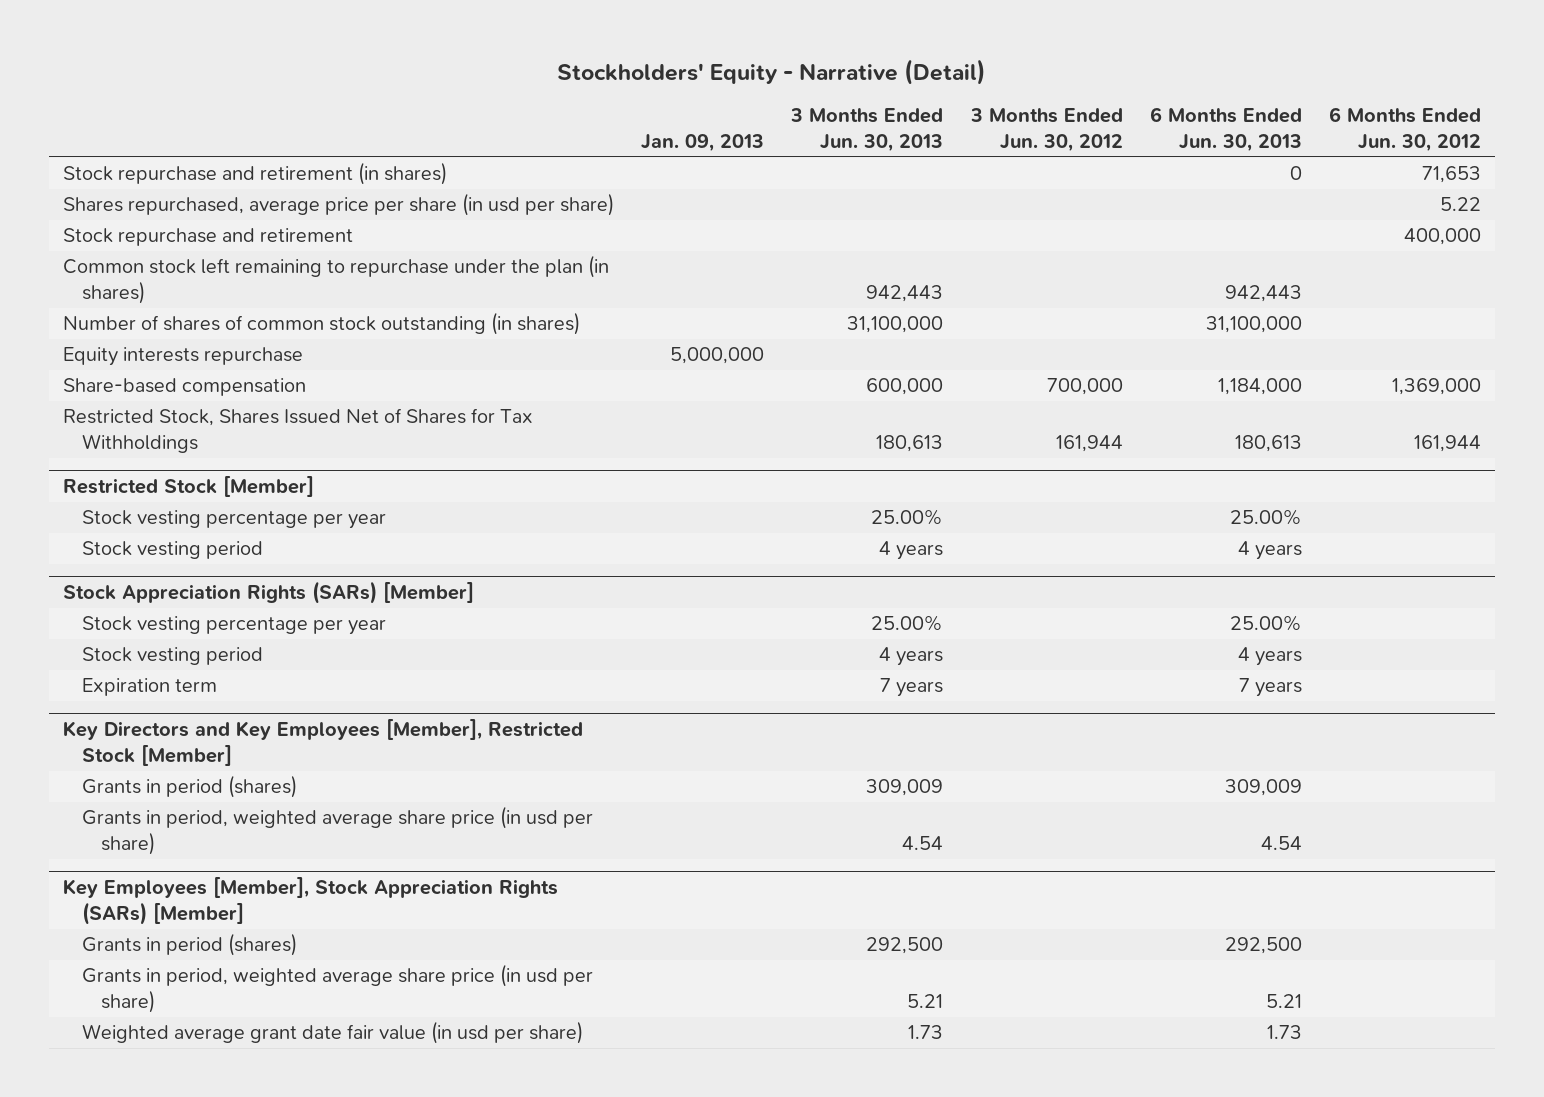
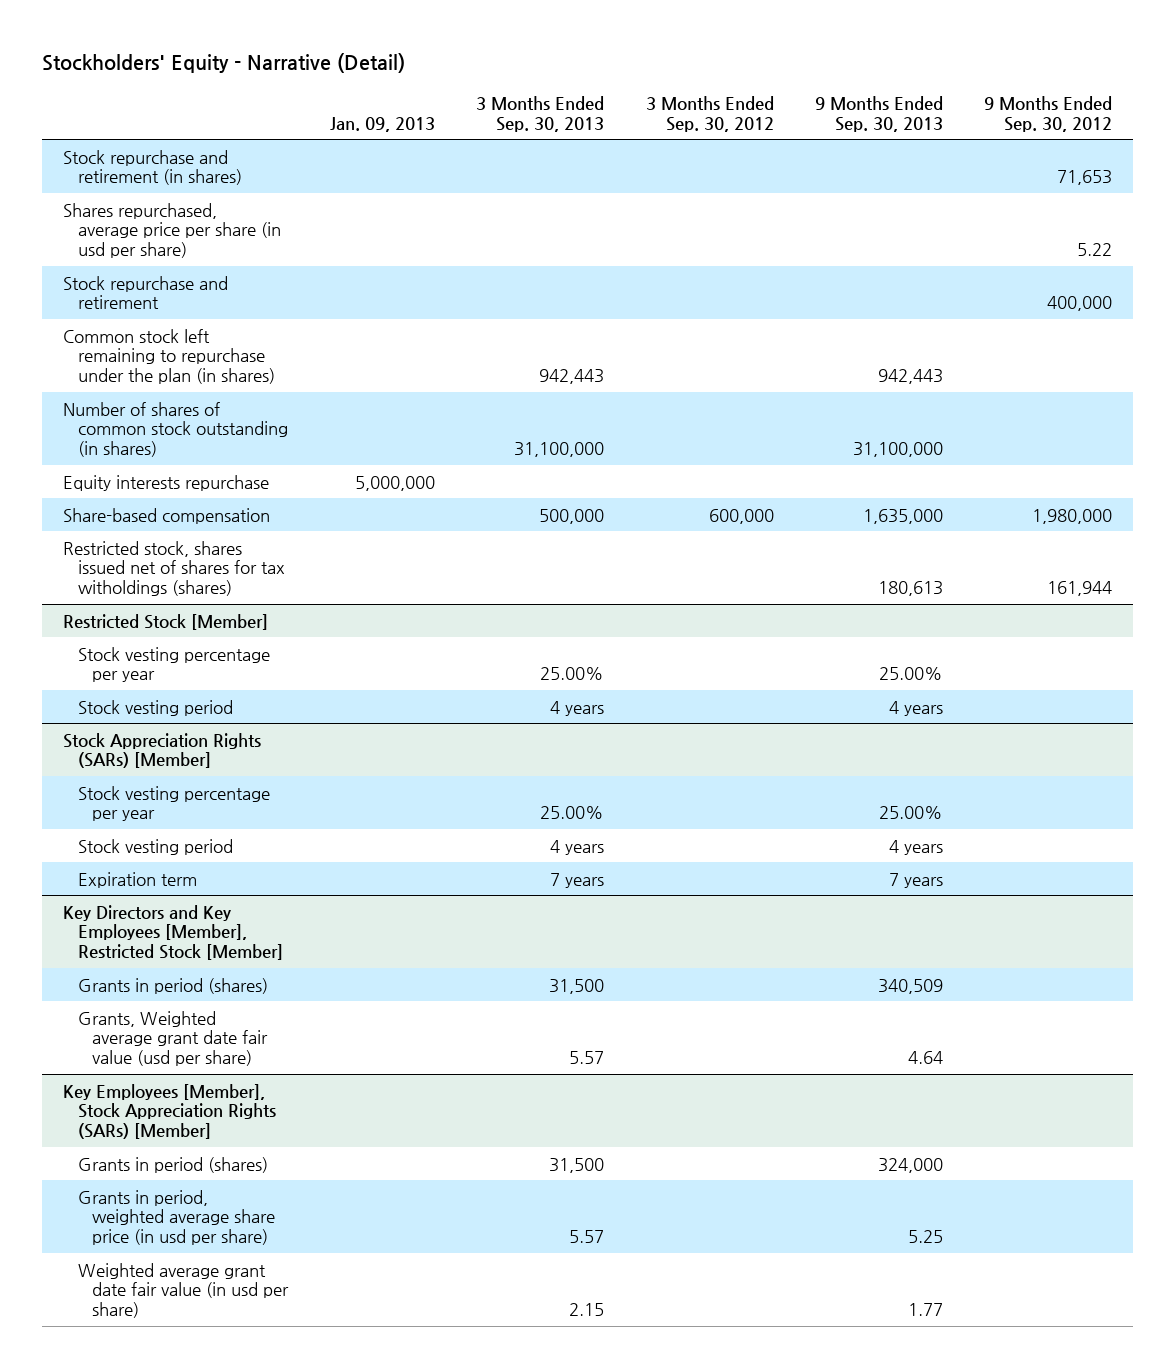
- | Jan. 09, 2013 | 3 Months Ended Jun. 30, 2013 | 3 Months Ended Jun. 30, 2012 | 6 Months Ended Jun. 30, 2013 | 6 Months Ended Jun. 30, 2012
+ | Jan. 09, 2013 | 3 Months Ended Sep. 30, 2013 | 3 Months Ended Sep. 30, 2012 | 9 Months Ended Sep. 30, 2013 | 9 Months Ended Sep. 30, 2012
- Restricted Stock, Shares Issued Net of Shares for Tax Withholdings | | 180,613 | 161,944 | 180,613 | 161,944
+ Restricted stock, shares issued net of shares for tax witholdings (shares) | | | | 180,613 | 161,944
@ Key Directors and Key Employees [Member], Restricted Stock [Member]
- Grants in period, weighted average share price (in usd per share) | | 4.54 | | 4.54 |
+ Grants, Weighted average grant date fair value (usd per share) | | 5.57 | | 4.64 |

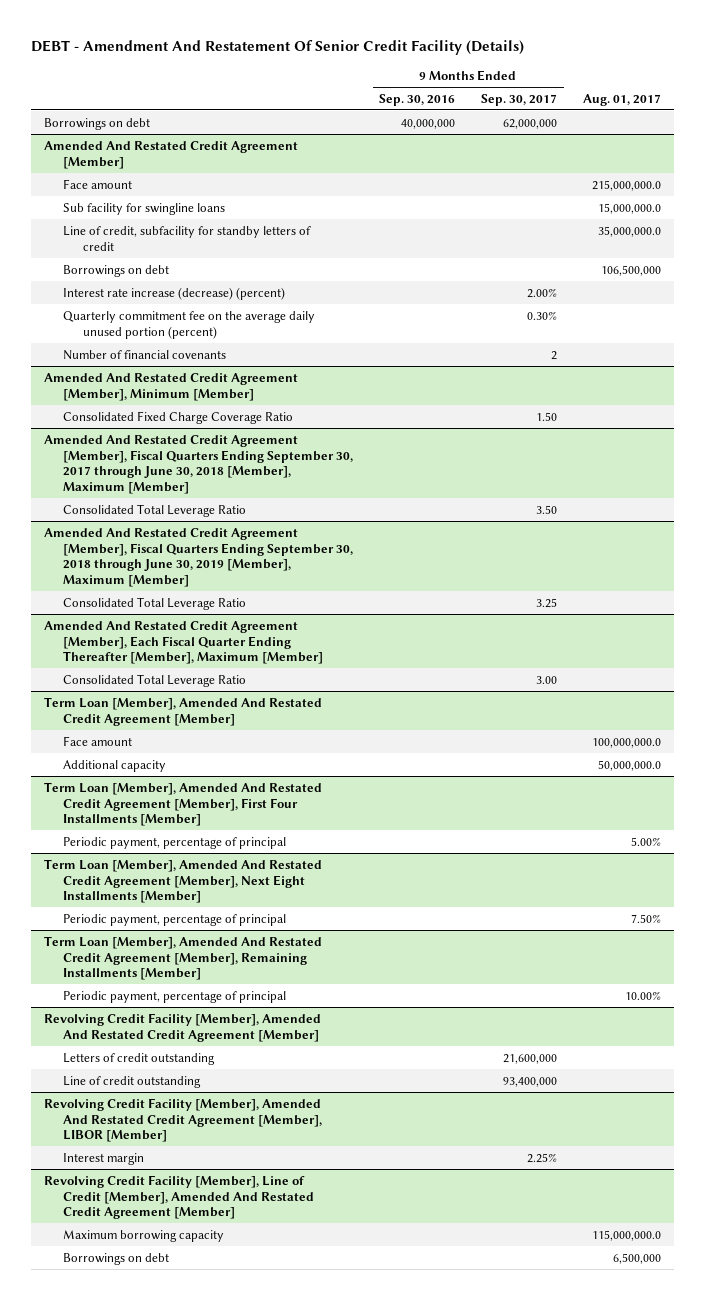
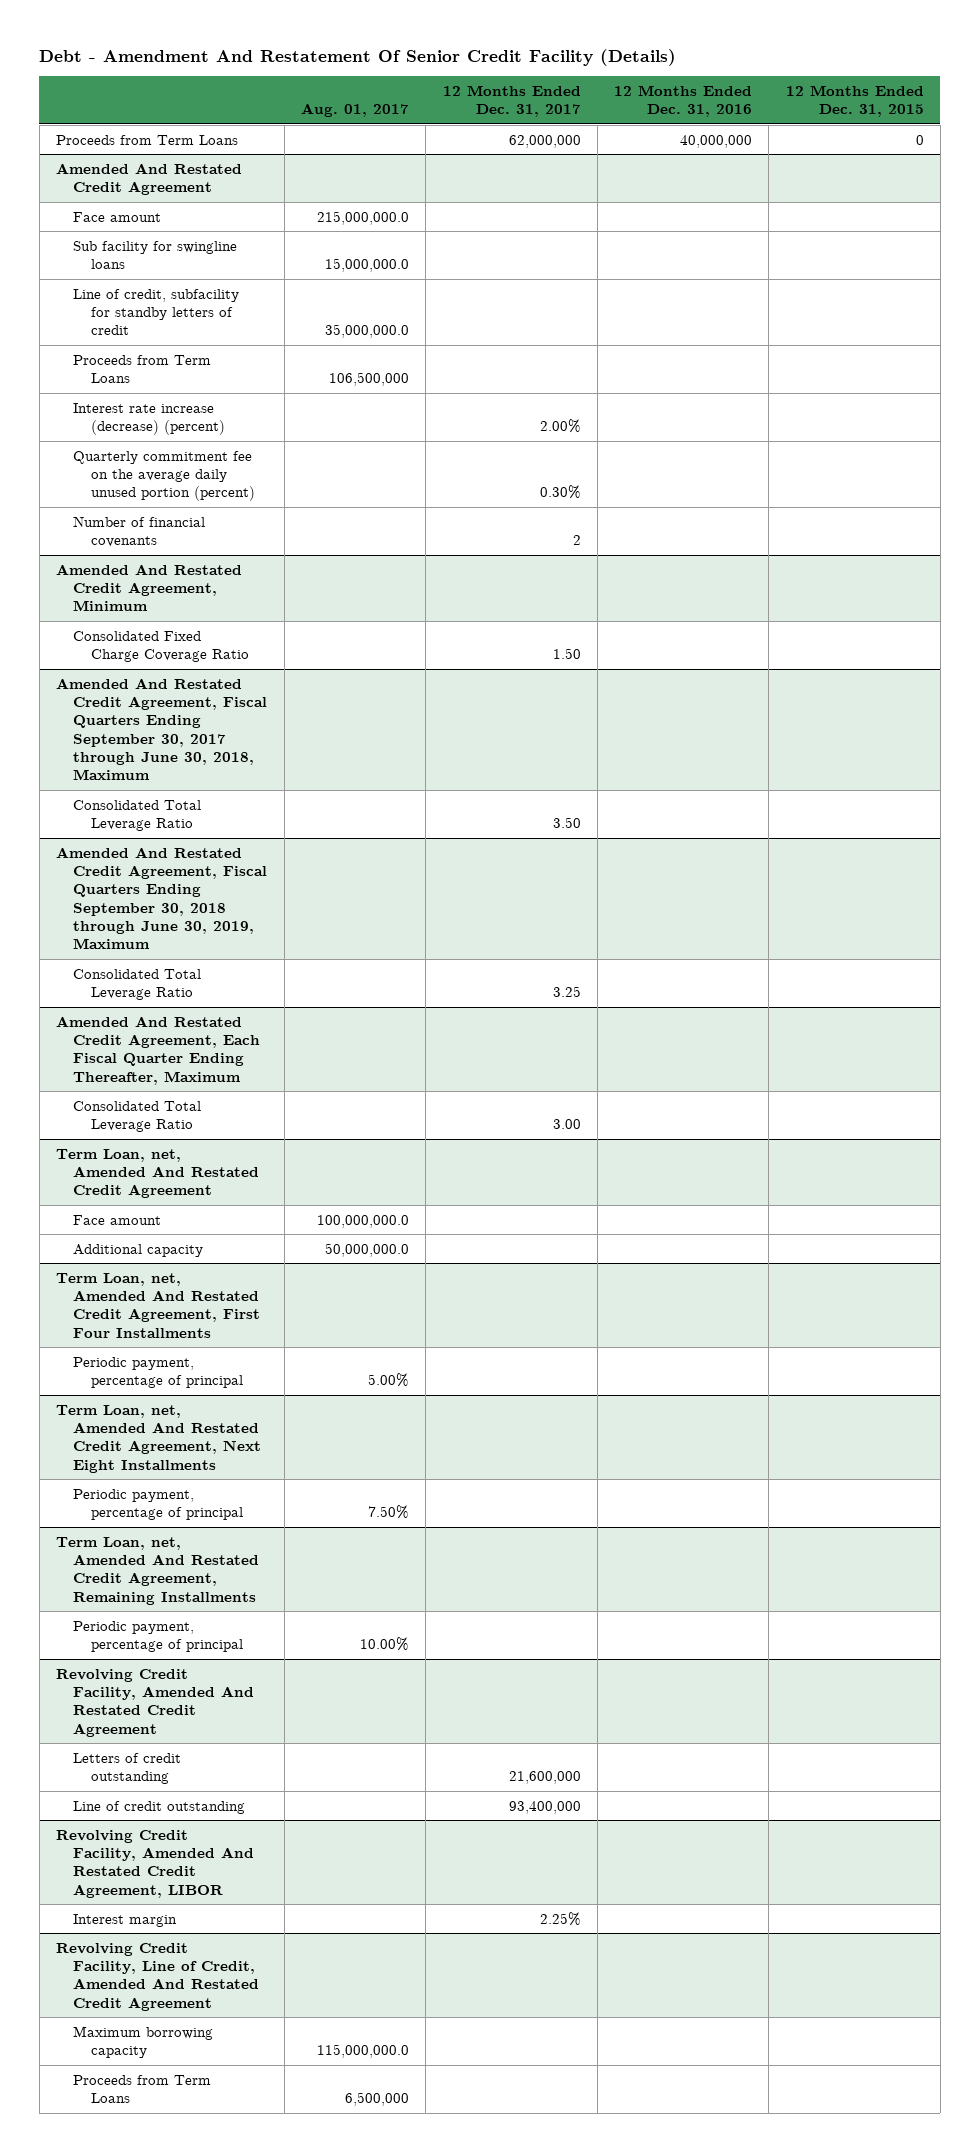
- DEBT - Amendment And Restatement Of Senior Credit Facility (Details)
+ Debt - Amendment And Restatement Of Senior Credit Facility (Details)
- | 9 Months Ended Sep. 30, 2016 | 9 Months Ended Sep. 30, 2017 | Aug. 01, 2017
+ | Aug. 01, 2017 | 12 Months Ended Dec. 31, 2017 | 12 Months Ended Dec. 31, 2016 | 12 Months Ended Dec. 31, 2015
- Borrowings on debt | 40,000,000 | 62,000,000 |
- Amended And Restated Credit Agreement [Member]
+ Proceeds from Term Loans | | 62,000,000 | 40,000,000 | 0
+ Amended And Restated Credit Agreement
- Borrowings on debt | | | 106,500,000
+ Proceeds from Term Loans | 106,500,000 | | |
- Amended And Restated Credit Agreement [Member], Minimum [Member]
+ Amended And Restated Credit Agreement, Minimum
- Amended And Restated Credit Agreement [Member], Fiscal Quarters Ending September 30, 2017 through June 30, 2018 [Member], Maximum [Member]
+ Amended And Restated Credit Agreement, Fiscal Quarters Ending September 30, 2017 through June 30, 2018, Maximum
- Amended And Restated Credit Agreement [Member], Fiscal Quarters Ending September 30, 2018 through June 30, 2019 [Member], Maximum [Member]
+ Amended And Restated Credit Agreement, Fiscal Quarters Ending September 30, 2018 through June 30, 2019, Maximum
- Amended And Restated Credit Agreement [Member], Each Fiscal Quarter Ending Thereafter [Member], Maximum [Member]
+ Amended And Restated Credit Agreement, Each Fiscal Quarter Ending Thereafter, Maximum
- Term Loan [Member], Amended And Restated Credit Agreement [Member]
+ Term Loan, net, Amended And Restated Credit Agreement
- Term Loan [Member], Amended And Restated Credit Agreement [Member], First Four Installments [Member]
+ Term Loan, net, Amended And Restated Credit Agreement, First Four Installments
- Term Loan [Member], Amended And Restated Credit Agreement [Member], Next Eight Installments [Member]
+ Term Loan, net, Amended And Restated Credit Agreement, Next Eight Installments
- Term Loan [Member], Amended And Restated Credit Agreement [Member], Remaining Installments [Member]
+ Term Loan, net, Amended And Restated Credit Agreement, Remaining Installments
- Revolving Credit Facility [Member], Amended And Restated Credit Agreement [Member]
+ Revolving Credit Facility, Amended And Restated Credit Agreement
- Revolving Credit Facility [Member], Amended And Restated Credit Agreement [Member], LIBOR [Member]
+ Revolving Credit Facility, Amended And Restated Credit Agreement, LIBOR
- Revolving Credit Facility [Member], Line of Credit [Member], Amended And Restated Credit Agreement [Member]
+ Revolving Credit Facility, Line of Credit, Amended And Restated Credit Agreement
- Borrowings on debt | | | 6,500,000
+ Proceeds from Term Loans | 6,500,000 | | |

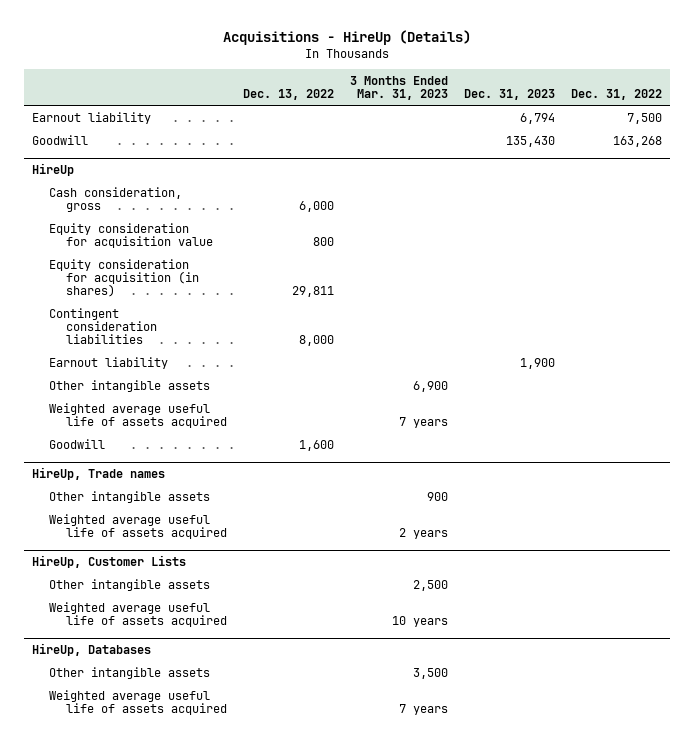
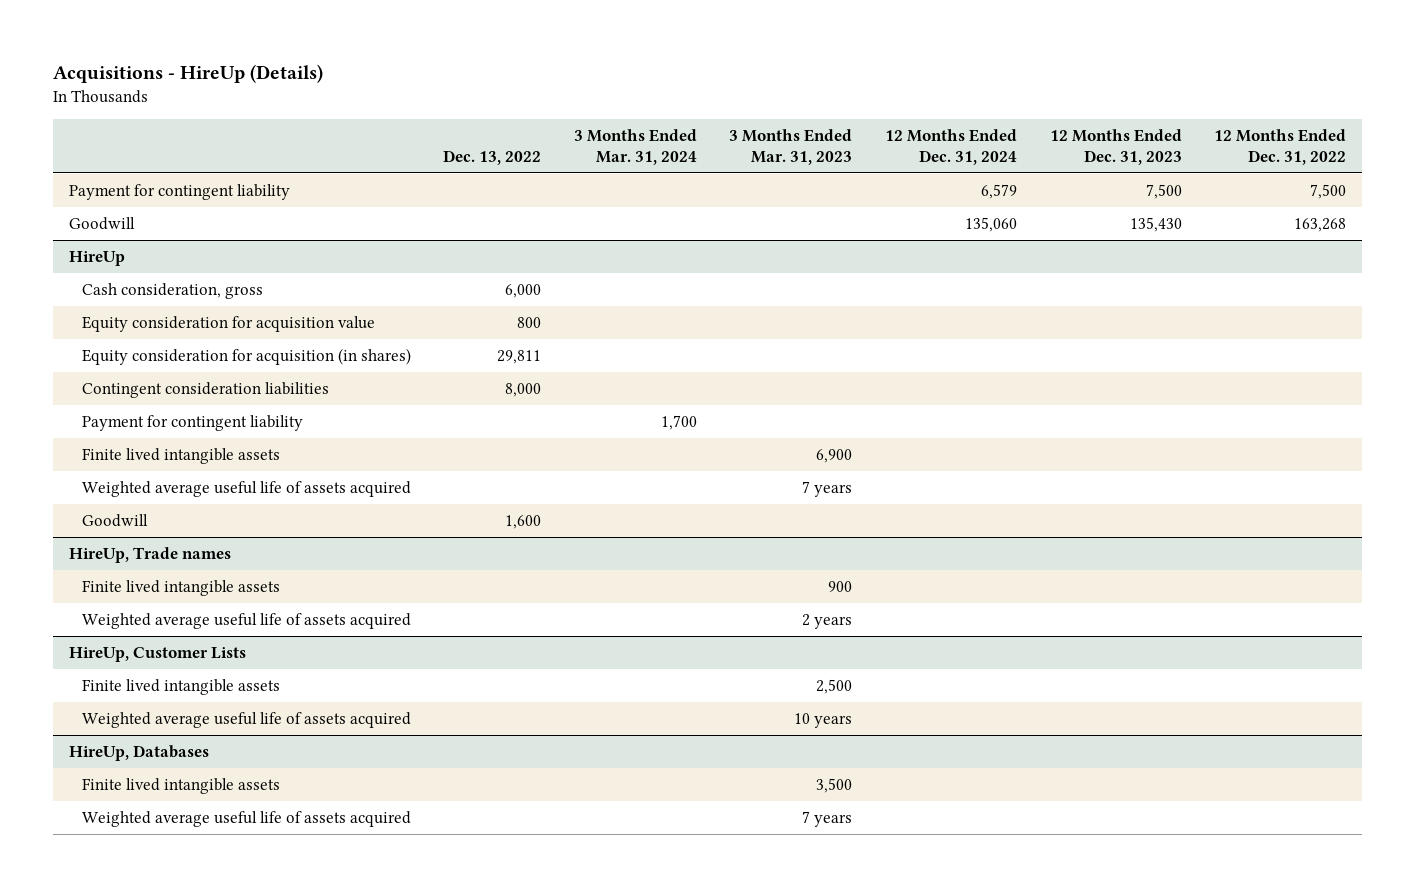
- | Dec. 13, 2022 | 3 Months Ended Mar. 31, 2023 | Dec. 31, 2023 | Dec. 31, 2022
+ | Dec. 13, 2022 | 3 Months Ended Mar. 31, 2024 | 3 Months Ended Mar. 31, 2023 | 12 Months Ended Dec. 31, 2024 | 12 Months Ended Dec. 31, 2023 | 12 Months Ended Dec. 31, 2022
- Earnout liability | | | 6,794 | 7,500
+ Payment for contingent liability | | | | 6,579 | 7,500 | 7,500
@ HireUp
- Earnout liability | | | 1,900 |
- Other intangible assets | | 6,900 | |
+ Payment for contingent liability | | 1,700 | | | |
+ Finite lived intangible assets | | | 6,900 | | |
@ HireUp, Trade names
- Other intangible assets | | 900 | |
+ Finite lived intangible assets | | | 900 | | |
@ HireUp, Customer Lists
- Other intangible assets | | 2,500 | |
+ Finite lived intangible assets | | | 2,500 | | |
@ HireUp, Databases
- Other intangible assets | | 3,500 | |
+ Finite lived intangible assets | | | 3,500 | | |

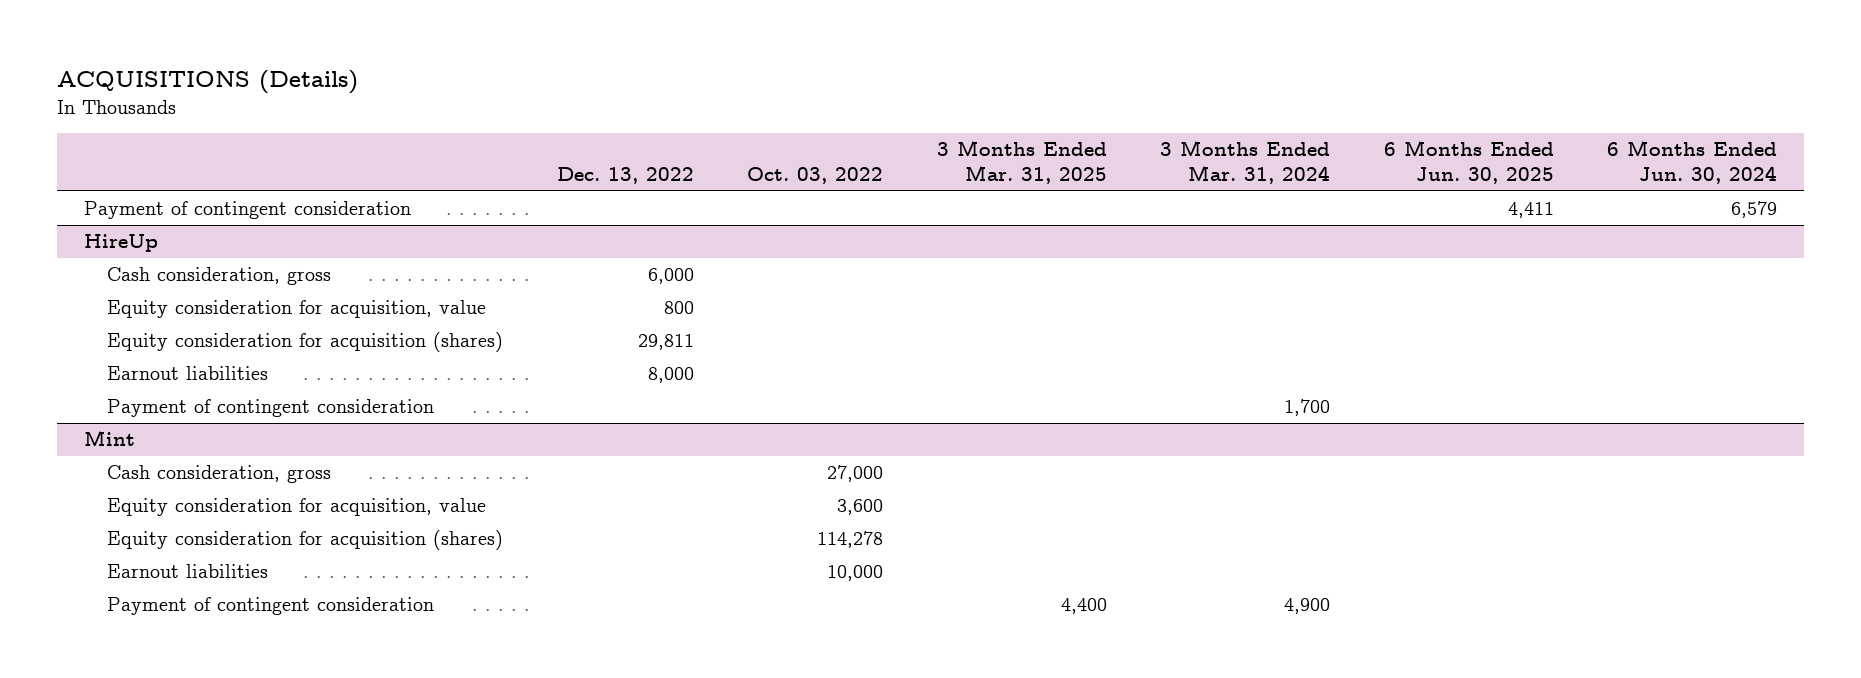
- Acquisitions - HireUp (Details)
+ ACQUISITIONS (Details)
- | Dec. 13, 2022 | 3 Months Ended Mar. 31, 2024 | 3 Months Ended Mar. 31, 2023 | 12 Months Ended Dec. 31, 2024 | 12 Months Ended Dec. 31, 2023 | 12 Months Ended Dec. 31, 2022
+ | Dec. 13, 2022 | Oct. 03, 2022 | 3 Months Ended Mar. 31, 2025 | 3 Months Ended Mar. 31, 2024 | 6 Months Ended Jun. 30, 2025 | 6 Months Ended Jun. 30, 2024
- Payment for contingent liability | | | | 6,579 | 7,500 | 7,500
- Goodwill | | | | 135,060 | 135,430 | 163,268
+ Payment of contingent consideration | | | | | 4,411 | 6,579
@ HireUp
- Equity consideration for acquisition value | 800 | | | | |
- Equity consideration for acquisition (in shares) | 29,811 | | | | |
- Contingent consideration liabilities | 8,000 | | | | |
- Payment for contingent liability | | 1,700 | | | |
- Finite lived intangible assets | | | 6,900 | | |
- Weighted average useful life of assets acquired | | | 7 years | | |
- Goodwill | 1,600 | | | | |
- HireUp, Trade names
- Finite lived intangible assets | | | 900 | | |
- Weighted average useful life of assets acquired | | | 2 years | | |
- HireUp, Customer Lists
- Finite lived intangible assets | | | 2,500 | | |
- Weighted average useful life of assets acquired | | | 10 years | | |
- HireUp, Databases
- Finite lived intangible assets | | | 3,500 | | |
- Weighted average useful life of assets acquired | | | 7 years | | |
@ HireUp
+ Equity consideration for acquisition, value | 800 | | | | |
+ Equity consideration for acquisition (shares) | 29,811 | | | | |
+ Earnout liabilities | 8,000 | | | | |
+ Payment of contingent consideration | | | | 1,700 | |
+ Mint
+ Cash consideration, gross | | 27,000 | | | |
+ Equity consideration for acquisition, value | | 3,600 | | | |
+ Equity consideration for acquisition (shares) | | 114,278 | | | |
+ Earnout liabilities | | 10,000 | | | |
+ Payment of contingent consideration | | | 4,400 | 4,900 | |

